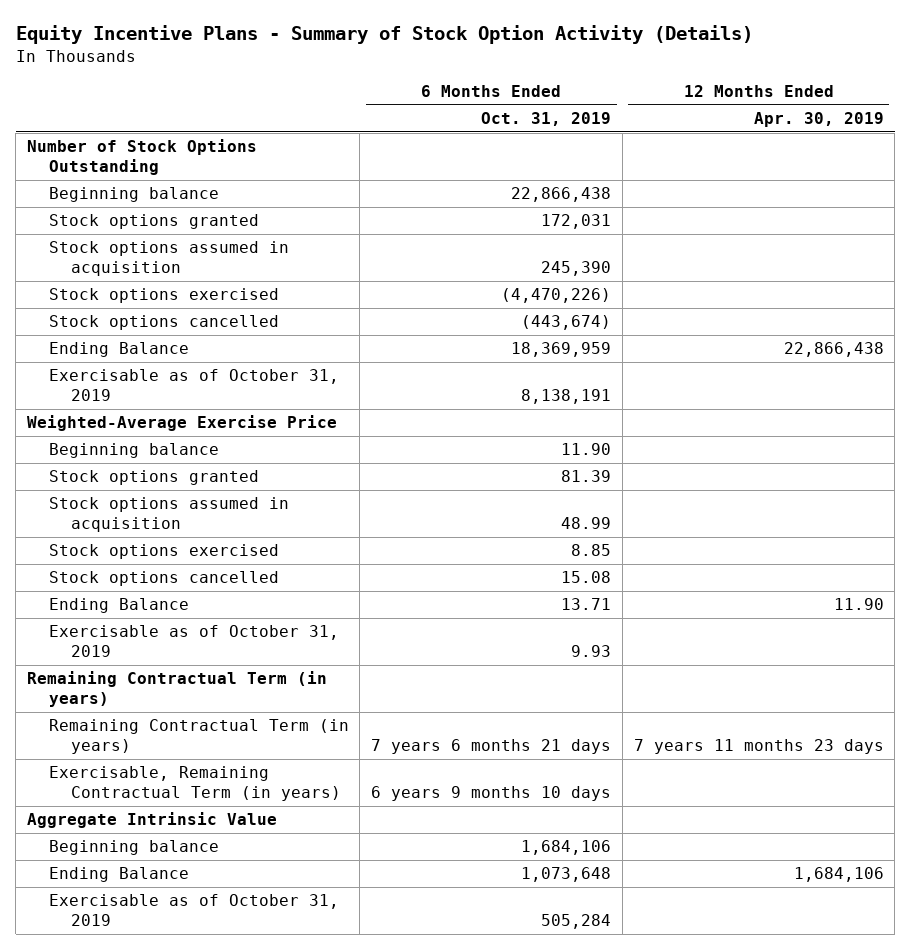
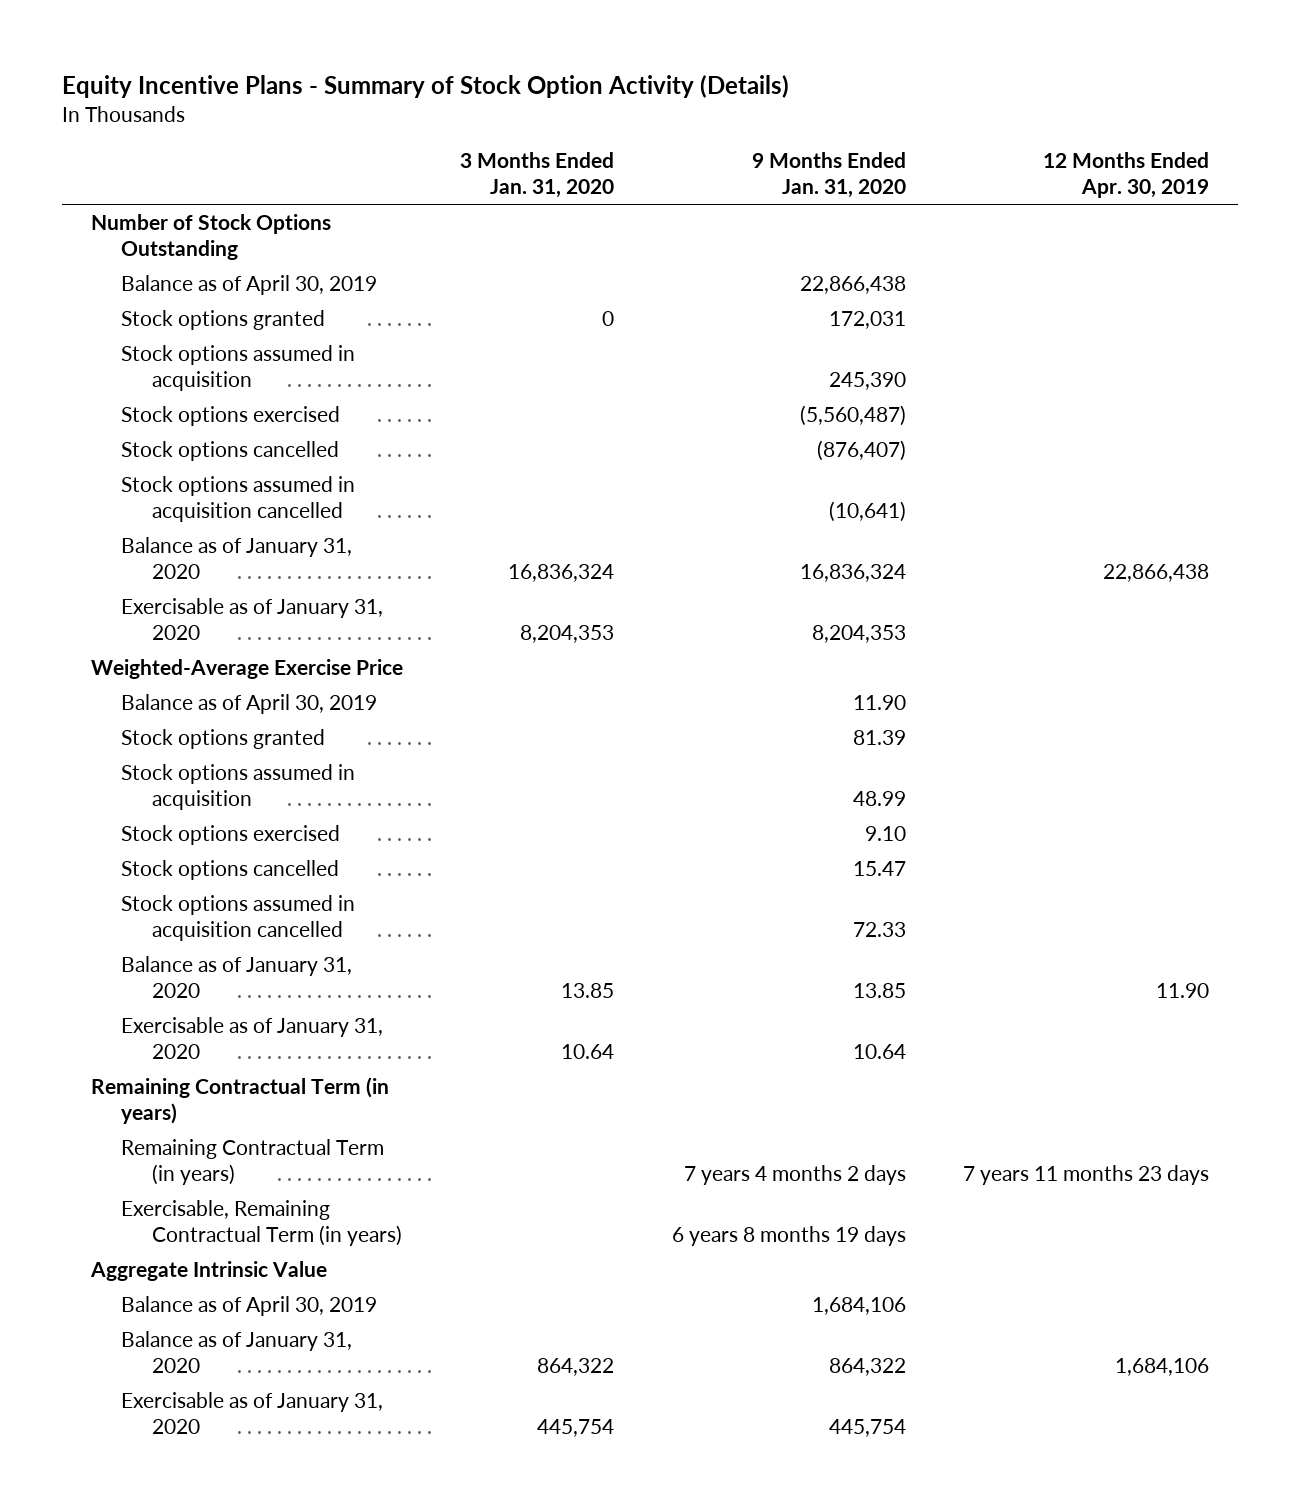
- | 6 Months Ended Oct. 31, 2019 | 12 Months Ended Apr. 30, 2019
+ | 3 Months Ended Jan. 31, 2020 | 9 Months Ended Jan. 31, 2020 | 12 Months Ended Apr. 30, 2019
- Beginning balance | 22,866,438 |
+ Balance as of April 30, 2019 | | 22,866,438 |
- Ending Balance | 18,369,959 | 22,866,438
- Exercisable as of October 31, 2019 | 8,138,191 |
+ Stock options assumed in acquisition cancelled | | (10,641) |
+ Balance as of January 31, 2020 | 16,836,324 | 16,836,324 | 22,866,438
+ Exercisable as of January 31, 2020 | 8,204,353 | 8,204,353 |
- Beginning balance | 11.90 |
+ Balance as of April 30, 2019 | | 11.90 |
- Ending Balance | 13.71 | 11.90
- Exercisable as of October 31, 2019 | 9.93 |
+ Stock options assumed in acquisition cancelled | | 72.33 |
+ Balance as of January 31, 2020 | 13.85 | 13.85 | 11.90
+ Exercisable as of January 31, 2020 | 10.64 | 10.64 |
- Beginning balance | 1,684,106 |
- Ending Balance | 1,073,648 | 1,684,106
- Exercisable as of October 31, 2019 | 505,284 |
+ Balance as of April 30, 2019 | | 1,684,106 |
+ Balance as of January 31, 2020 | 864,322 | 864,322 | 1,684,106
+ Exercisable as of January 31, 2020 | 445,754 | 445,754 |

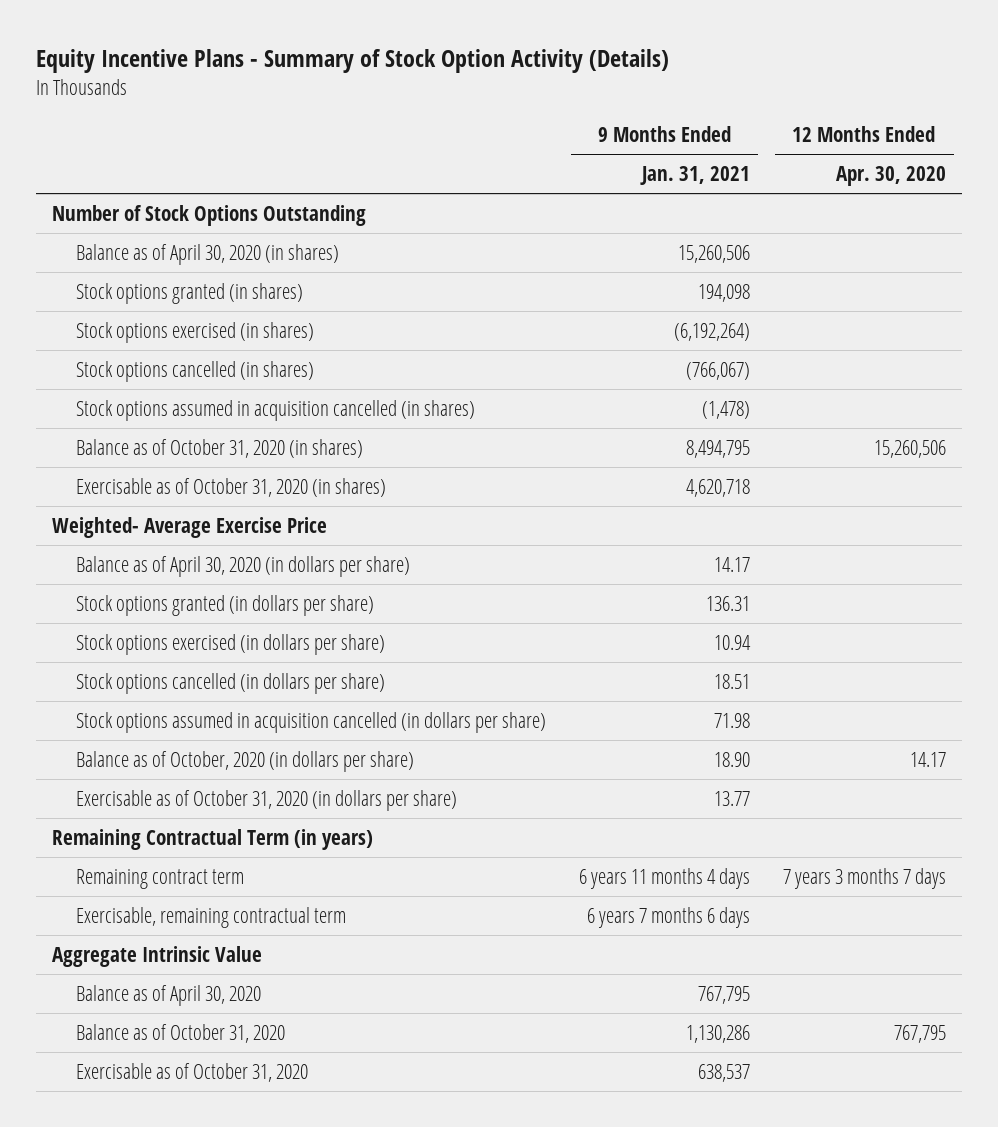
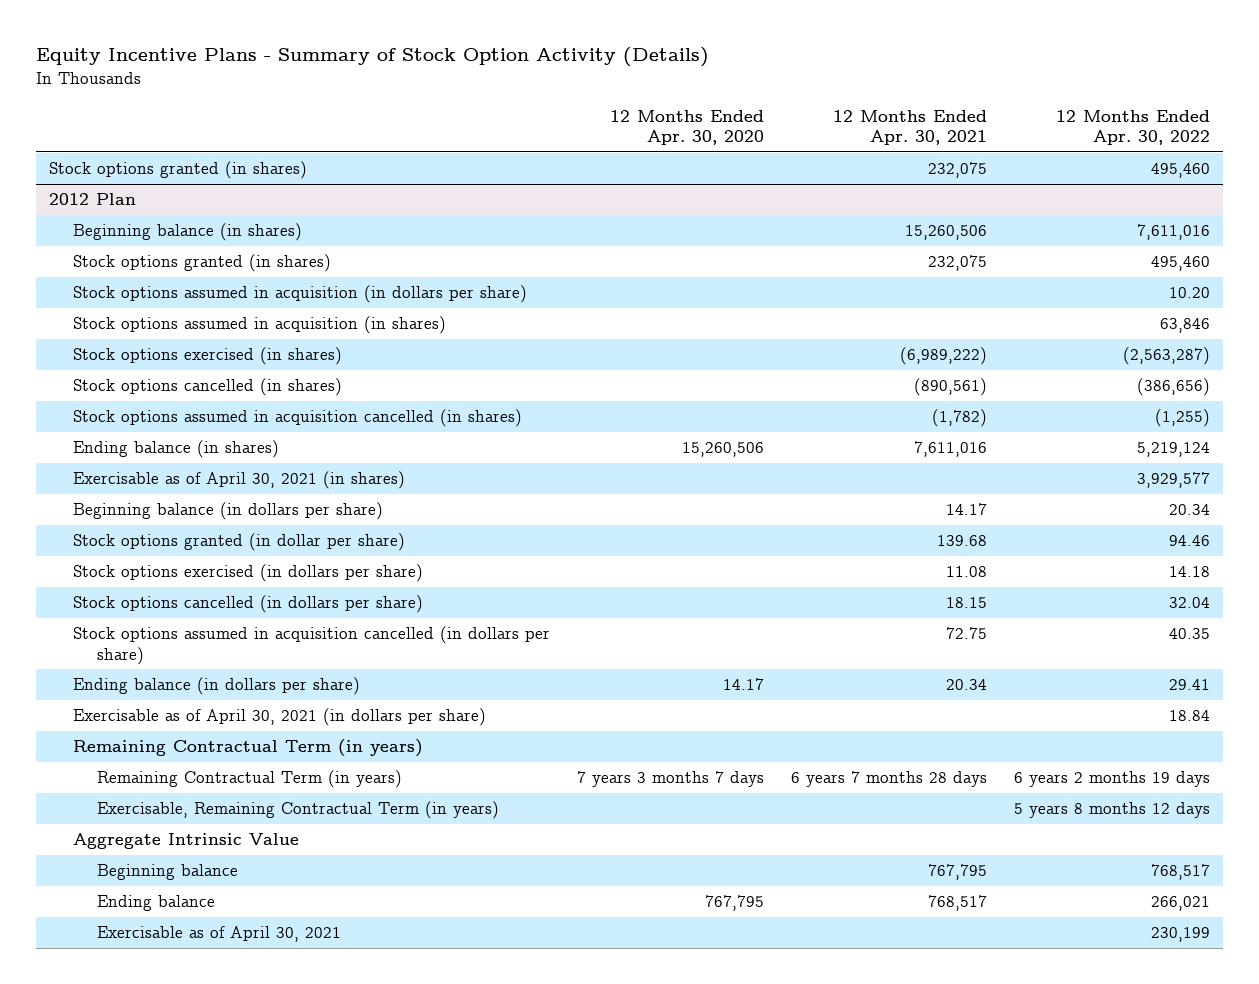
- | 9 Months Ended Jan. 31, 2021 | 12 Months Ended Apr. 30, 2020
+ | 12 Months Ended Apr. 30, 2020 | 12 Months Ended Apr. 30, 2021 | 12 Months Ended Apr. 30, 2022
- Number of Stock Options Outstanding
- Balance as of April 30, 2020 (in shares) | 15,260,506 |
- Stock options exercised (in shares) | (6,192,264) |
- Stock options cancelled (in shares) | (766,067) |
- Stock options assumed in acquisition cancelled (in shares) | (1,478) |
- Balance as of October 31, 2020 (in shares) | 8,494,795 | 15,260,506
- Exercisable as of October 31, 2020 (in shares) | 4,620,718 |
- Weighted- Average Exercise Price
- Balance as of April 30, 2020 (in dollars per share) | 14.17 |
- Stock options granted (in dollars per share) | 136.31 |
- Stock options exercised (in dollars per share) | 10.94 |
- Stock options cancelled (in dollars per share) | 18.51 |
- Stock options assumed in acquisition cancelled (in dollars per share) | 71.98 |
- Balance as of October, 2020 (in dollars per share) | 18.90 | 14.17
- Exercisable as of October 31, 2020 (in dollars per share) | 13.77 |
- Remaining Contractual Term (in years)
- Remaining contract term | 6 years 11 months 4 days | 7 years 3 months 7 days
- Exercisable, remaining contractual term | 6 years 7 months 6 days |
- Aggregate Intrinsic Value
- Balance as of April 30, 2020 | 767,795 |
- Balance as of October 31, 2020 | 1,130,286 | 767,795
- Exercisable as of October 31, 2020 | 638,537 |
+ 2012 Plan
+ Beginning balance (in shares) | | 15,260,506 | 7,611,016
+ Stock options granted (in shares) | | 232,075 | 495,460
+ Stock options assumed in acquisition (in dollars per share) | | | 10.20
+ Stock options assumed in acquisition (in shares) | | | 63,846
+ Stock options exercised (in shares) | | (6,989,222) | (2,563,287)
+ Stock options cancelled (in shares) | | (890,561) | (386,656)
+ Stock options assumed in acquisition cancelled (in shares) | | (1,782) | (1,255)
+ Ending balance (in shares) | 15,260,506 | 7,611,016 | 5,219,124
+ Exercisable as of April 30, 2021 (in shares) | | | 3,929,577
+ Beginning balance (in dollars per share) | | 14.17 | 20.34
+ Stock options granted (in dollar per share) | | 139.68 | 94.46
+ Stock options exercised (in dollars per share) | | 11.08 | 14.18
+ Stock options cancelled (in dollars per share) | | 18.15 | 32.04
+ Stock options assumed in acquisition cancelled (in dollars per share) | | 72.75 | 40.35
+ Ending balance (in dollars per share) | 14.17 | 20.34 | 29.41
+ Exercisable as of April 30, 2021 (in dollars per share) | | | 18.84
+ Remaining Contractual Term (in years)
+ Remaining Contractual Term (in years) | 7 years 3 months 7 days | 6 years 7 months 28 days | 6 years 2 months 19 days
+ Exercisable, Remaining Contractual Term (in years) | | | 5 years 8 months 12 days
+ Aggregate Intrinsic Value
+ Beginning balance | | 767,795 | 768,517
+ Ending balance | 767,795 | 768,517 | 266,021
+ Exercisable as of April 30, 2021 | | | 230,199

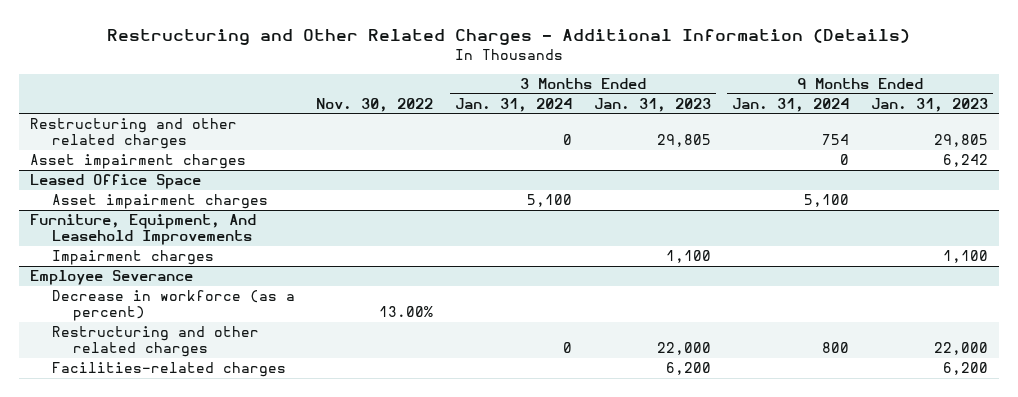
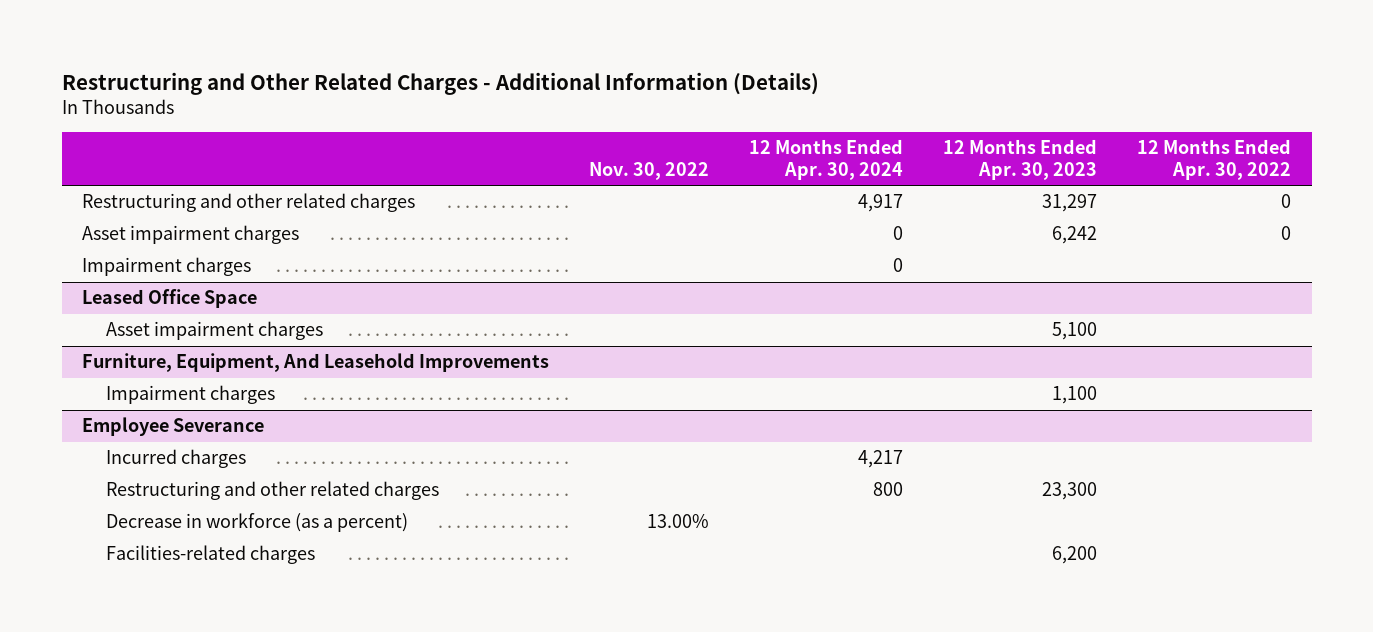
- | Nov. 30, 2022 | 3 Months Ended Jan. 31, 2024 | 3 Months Ended Jan. 31, 2023 | 9 Months Ended Jan. 31, 2024 | 9 Months Ended Jan. 31, 2023
+ | Nov. 30, 2022 | 12 Months Ended Apr. 30, 2024 | 12 Months Ended Apr. 30, 2023 | 12 Months Ended Apr. 30, 2022
+ Impairment charges | | 0 | |
@ Employee Severance
+ Incurred charges | | 4,217 | |
moved down: Decrease in workforce (as a percent) | 13.00% | | |

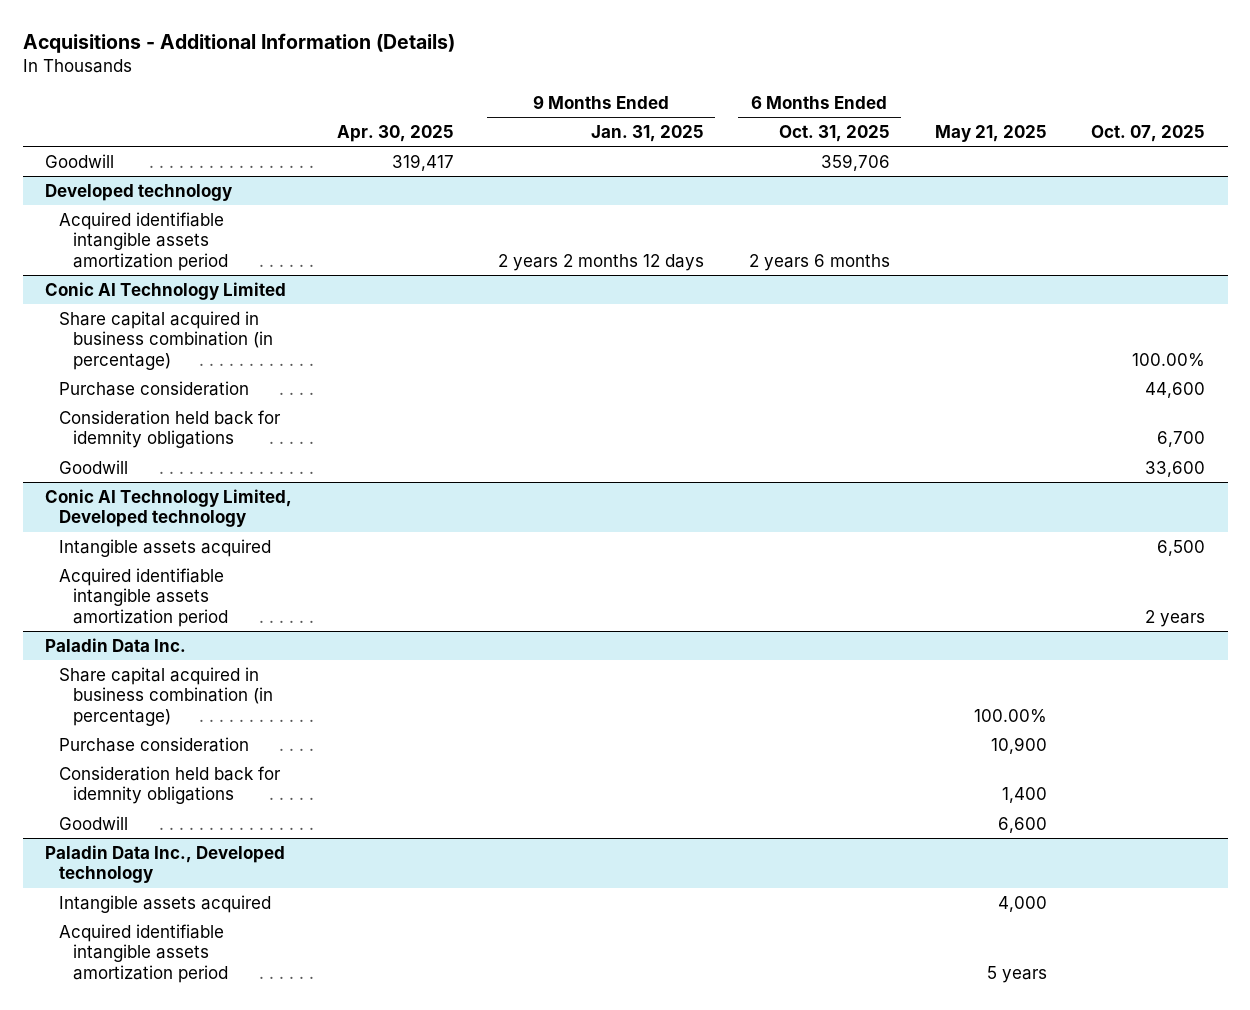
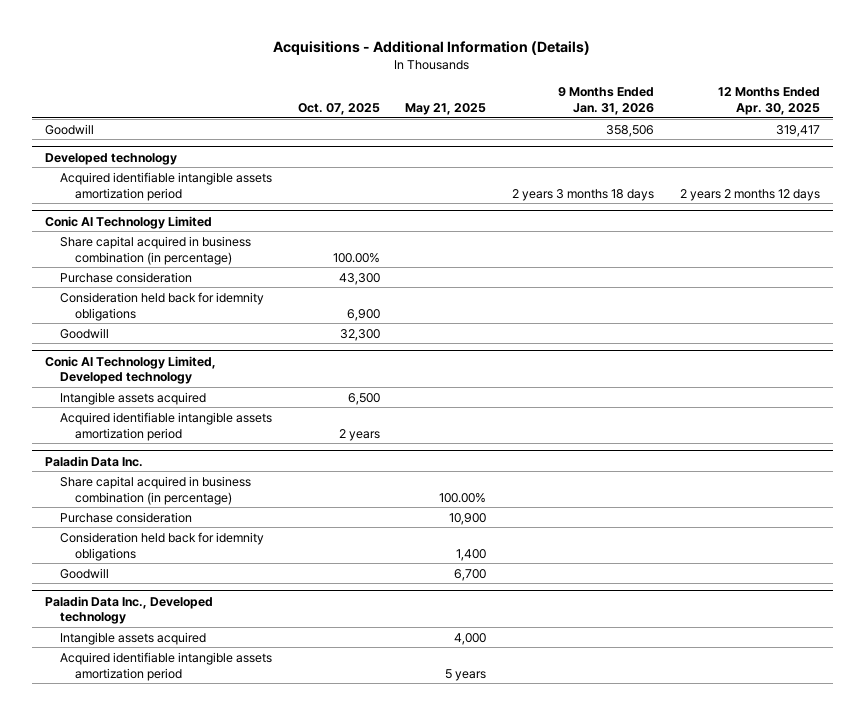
- | Apr. 30, 2025 | 9 Months Ended Jan. 31, 2025 | 6 Months Ended Oct. 31, 2025 | May 21, 2025 | Oct. 07, 2025
+ | Oct. 07, 2025 | May 21, 2025 | 9 Months Ended Jan. 31, 2026 | 12 Months Ended Apr. 30, 2025
@ Conic AI Technology Limited
- Purchase consideration | | | | | 44,600
- Consideration held back for idemnity obligations | | | | | 6,700
- Goodwill | | | | | 33,600
+ Purchase consideration | 43,300 | | |
+ Consideration held back for idemnity obligations | 6,900 | | |
+ Goodwill | 32,300 | | |
@ Paladin Data Inc.
- Goodwill | | | | 6,600 |
+ Goodwill | | 6,700 | |

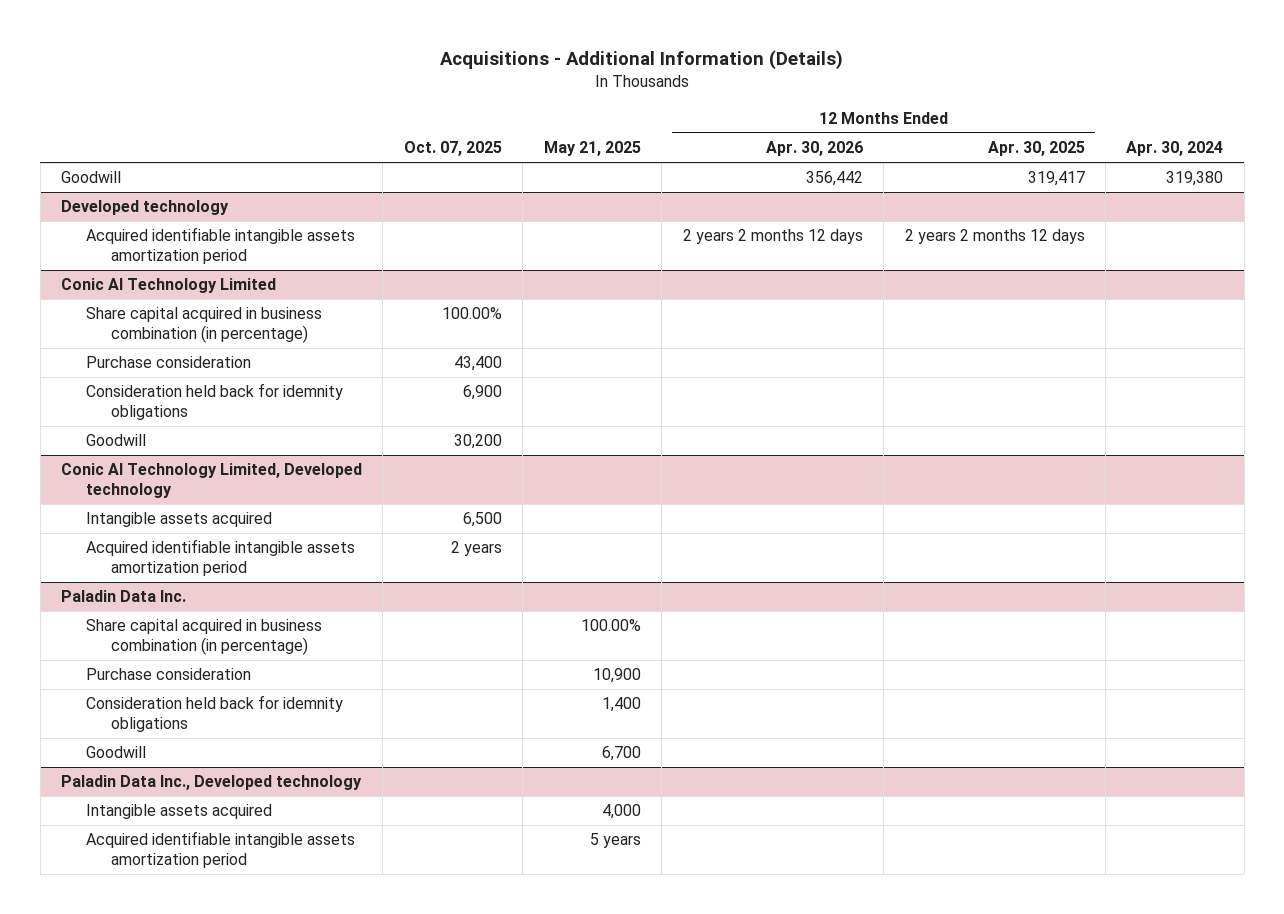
- | Oct. 07, 2025 | May 21, 2025 | 9 Months Ended Jan. 31, 2026 | 12 Months Ended Apr. 30, 2025
+ | Oct. 07, 2025 | May 21, 2025 | 12 Months Ended Apr. 30, 2026 | 12 Months Ended Apr. 30, 2025 | Apr. 30, 2024
@ Conic AI Technology Limited
- Purchase consideration | 43,300 | | |
+ Purchase consideration | 43,400 | | | |
- Goodwill | 32,300 | | |
+ Goodwill | 30,200 | | | |

